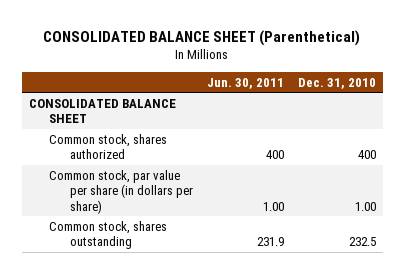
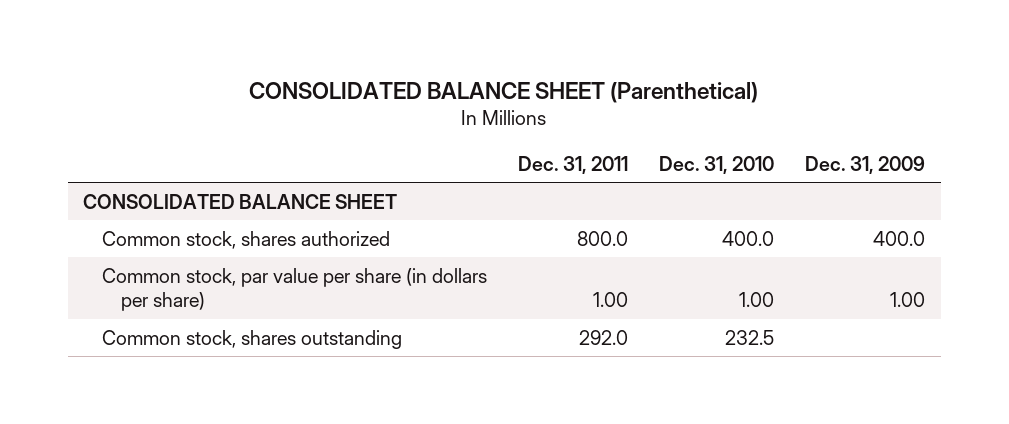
- | Jun. 30, 2011 | Dec. 31, 2010
+ | Dec. 31, 2011 | Dec. 31, 2010 | Dec. 31, 2009
- Common stock, shares authorized | 400 | 400
+ Common stock, shares authorized | 800.0 | 400.0 | 400.0

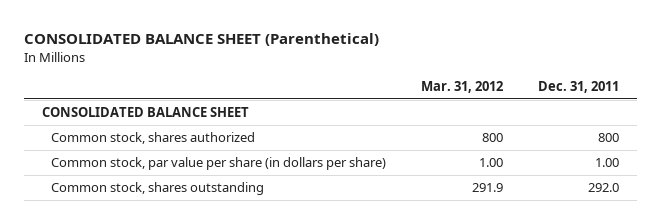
- | Dec. 31, 2011 | Dec. 31, 2010 | Dec. 31, 2009
+ | Mar. 31, 2012 | Dec. 31, 2011
- Common stock, shares authorized | 800.0 | 400.0 | 400.0
+ Common stock, shares authorized | 800 | 800

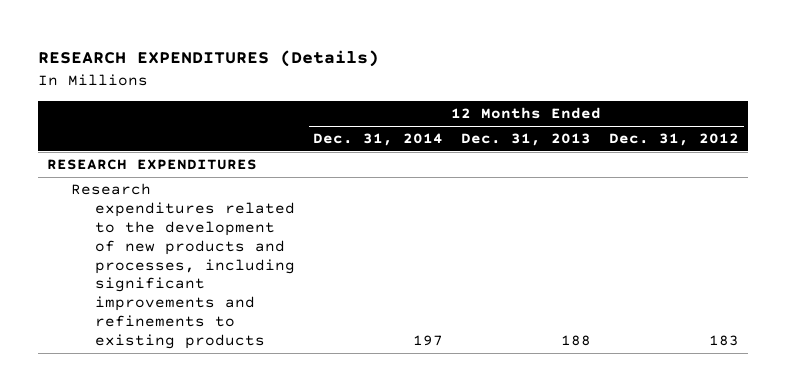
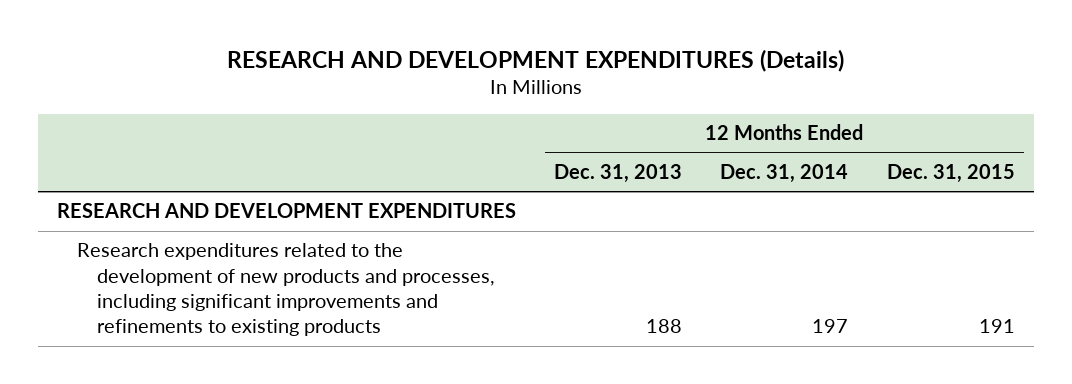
- RESEARCH EXPENDITURES (Details)
+ RESEARCH AND DEVELOPMENT EXPENDITURES (Details)
- | 12 Months Ended Dec. 31, 2014 | 12 Months Ended Dec. 31, 2013 | 12 Months Ended Dec. 31, 2012
+ | 12 Months Ended Dec. 31, 2013 | 12 Months Ended Dec. 31, 2014 | 12 Months Ended Dec. 31, 2015
- RESEARCH EXPENDITURES
+ RESEARCH AND DEVELOPMENT EXPENDITURES

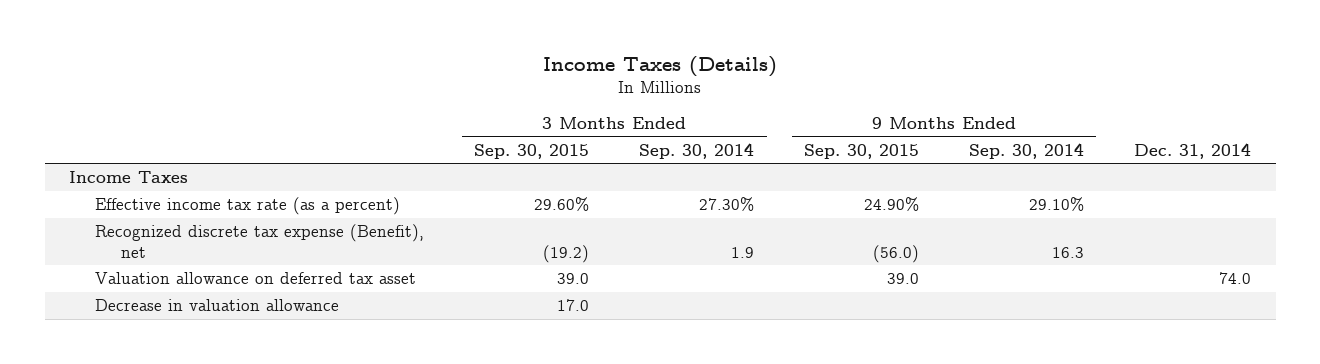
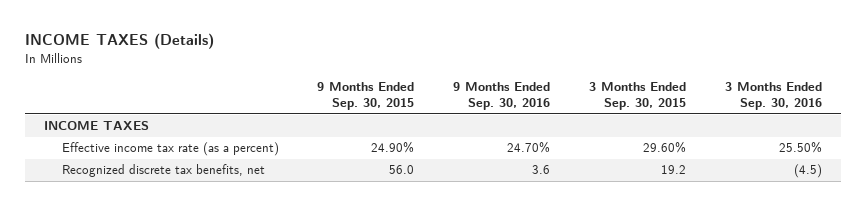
- Income Taxes (Details)
+ INCOME TAXES (Details)
- | 3 Months Ended Sep. 30, 2015 | 3 Months Ended Sep. 30, 2014 | 9 Months Ended Sep. 30, 2015 | 9 Months Ended Sep. 30, 2014 | Dec. 31, 2014
+ | 9 Months Ended Sep. 30, 2015 | 9 Months Ended Sep. 30, 2016 | 3 Months Ended Sep. 30, 2015 | 3 Months Ended Sep. 30, 2016
- Income Taxes
+ INCOME TAXES
- Recognized discrete tax expense (Benefit), net | (19.2) | 1.9 | (56.0) | 16.3 |
- Valuation allowance on deferred tax asset | 39.0 | | 39.0 | | 74.0
- Decrease in valuation allowance | 17.0 | | | |
+ Recognized discrete tax benefits, net | 56.0 | 3.6 | 19.2 | (4.5)

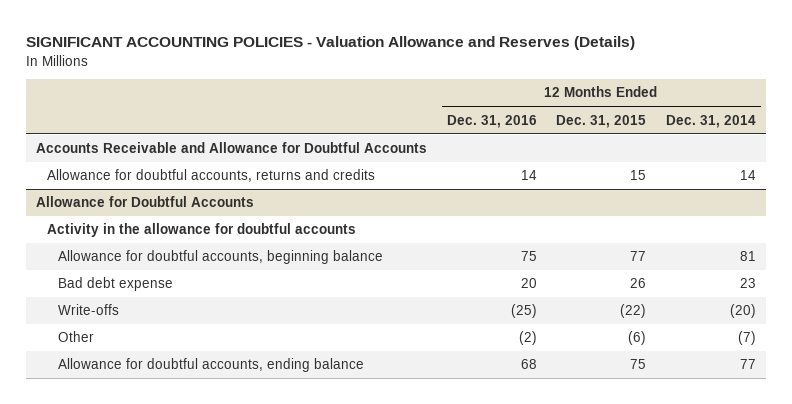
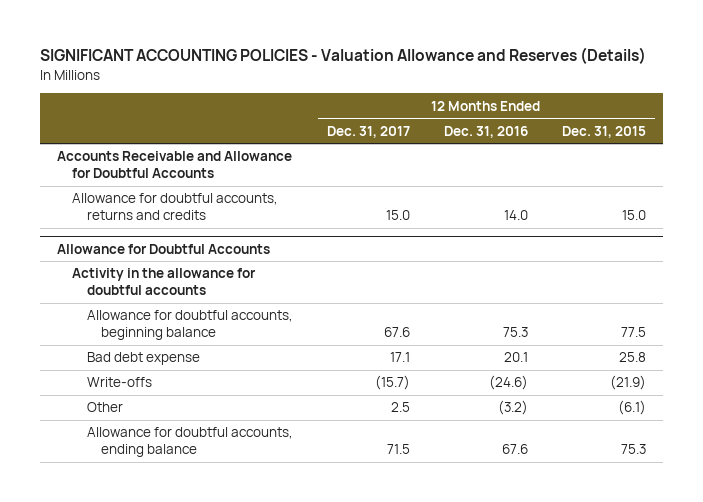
- | 12 Months Ended Dec. 31, 2016 | 12 Months Ended Dec. 31, 2015 | 12 Months Ended Dec. 31, 2014
+ | 12 Months Ended Dec. 31, 2017 | 12 Months Ended Dec. 31, 2016 | 12 Months Ended Dec. 31, 2015
- Allowance for doubtful accounts, returns and credits | 14 | 15 | 14
+ Allowance for doubtful accounts, returns and credits | 15.0 | 14.0 | 15.0
@ Allowance for Doubtful Accounts
- Allowance for doubtful accounts, beginning balance | 75 | 77 | 81
- Bad debt expense | 20 | 26 | 23
- Write-offs | (25) | (22) | (20)
- Other | (2) | (6) | (7)
- Allowance for doubtful accounts, ending balance | 68 | 75 | 77
+ Allowance for doubtful accounts, beginning balance | 67.6 | 75.3 | 77.5
+ Bad debt expense | 17.1 | 20.1 | 25.8
+ Write-offs | (15.7) | (24.6) | (21.9)
+ Other | 2.5 | (3.2) | (6.1)
+ Allowance for doubtful accounts, ending balance | 71.5 | 67.6 | 75.3

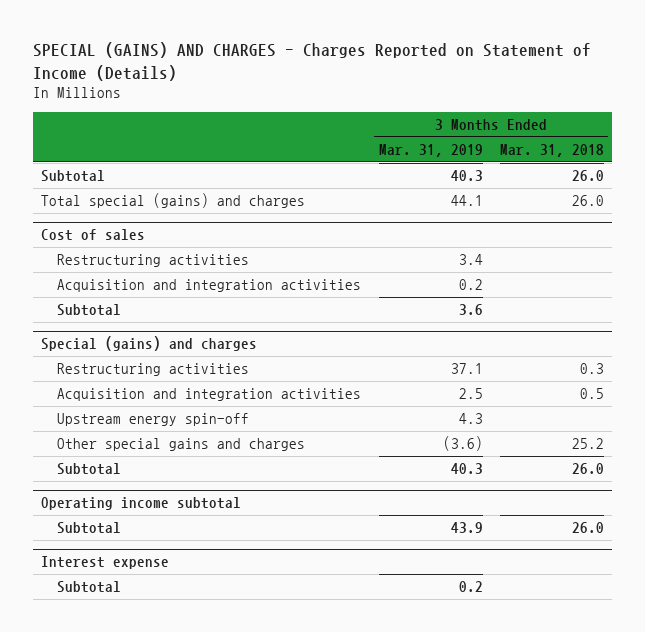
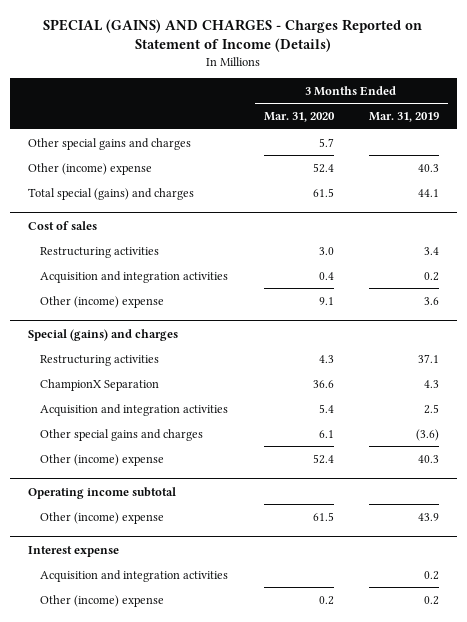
- | 3 Months Ended Mar. 31, 2019 | 3 Months Ended Mar. 31, 2018
+ | 3 Months Ended Mar. 31, 2020 | 3 Months Ended Mar. 31, 2019
- Subtotal | 40.3 | 26.0
+ Other special gains and charges | 5.7 |
+ Other (income) expense | 52.4 | 40.3
@ Cost of sales
- Subtotal | 3.6 |
+ Other (income) expense | 9.1 | 3.6
@ Special (gains) and charges
+ ChampionX Separation | 36.6 | 4.3
- Upstream energy spin-off | 4.3 |
- Subtotal | 40.3 | 26.0
+ Other (income) expense | 52.4 | 40.3
@ Operating income subtotal
- Subtotal | 43.9 | 26.0
+ Other (income) expense | 61.5 | 43.9
@ Interest expense
- Subtotal | 0.2 |
+ Acquisition and integration activities | | 0.2
+ Other (income) expense | 0.2 | 0.2

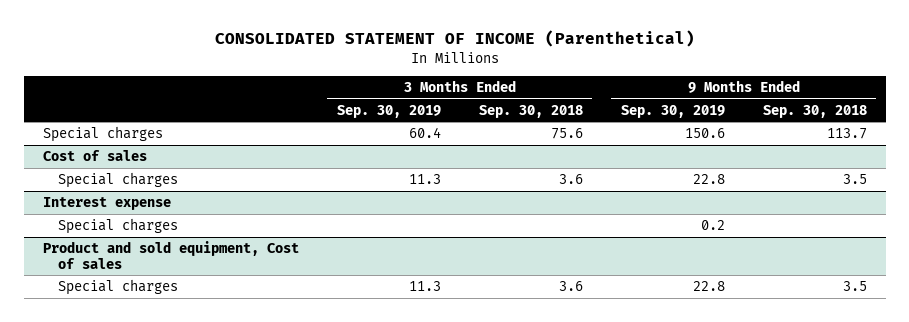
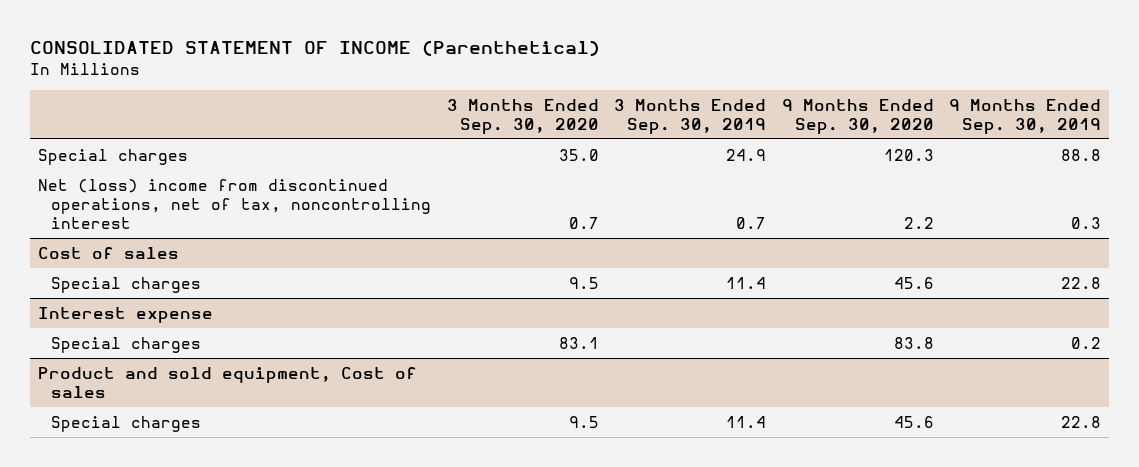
- | 3 Months Ended Sep. 30, 2019 | 3 Months Ended Sep. 30, 2018 | 9 Months Ended Sep. 30, 2019 | 9 Months Ended Sep. 30, 2018
+ | 3 Months Ended Sep. 30, 2020 | 3 Months Ended Sep. 30, 2019 | 9 Months Ended Sep. 30, 2020 | 9 Months Ended Sep. 30, 2019
- Special charges | 60.4 | 75.6 | 150.6 | 113.7
+ Special charges | 35.0 | 24.9 | 120.3 | 88.8
+ Net (loss) income from discontinued operations, net of tax, noncontrolling interest | 0.7 | 0.7 | 2.2 | 0.3
@ Cost of sales
- Special charges | 11.3 | 3.6 | 22.8 | 3.5
+ Special charges | 9.5 | 11.4 | 45.6 | 22.8
@ Product and sold equipment, Cost of sales
- Special charges | 11.3 | 3.6 | 22.8 | 3.5
+ Special charges | 9.5 | 11.4 | 45.6 | 22.8

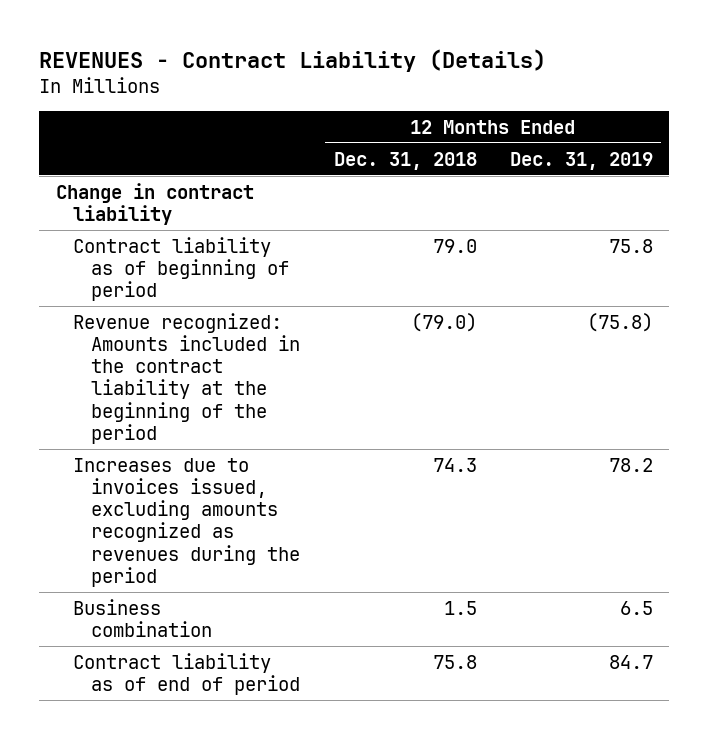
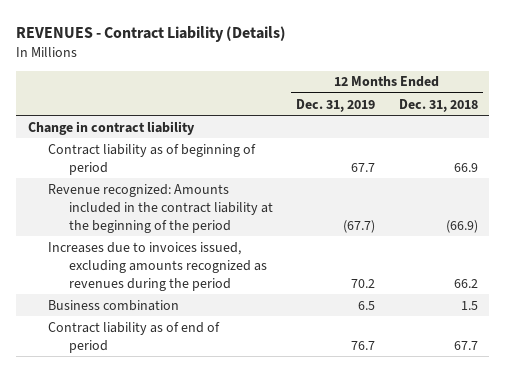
- | 12 Months Ended Dec. 31, 2018 | 12 Months Ended Dec. 31, 2019
+ | 12 Months Ended Dec. 31, 2019 | 12 Months Ended Dec. 31, 2018
- Contract liability as of beginning of period | 79.0 | 75.8
- Revenue recognized: Amounts included in the contract liability at the beginning of the period | (79.0) | (75.8)
- Increases due to invoices issued, excluding amounts recognized as revenues during the period | 74.3 | 78.2
+ Contract liability as of beginning of period | 67.7 | 66.9
+ Revenue recognized: Amounts included in the contract liability at the beginning of the period | (67.7) | (66.9)
+ Increases due to invoices issued, excluding amounts recognized as revenues during the period | 70.2 | 66.2
- Contract liability as of end of period | 75.8 | 84.7
+ Contract liability as of end of period | 76.7 | 67.7

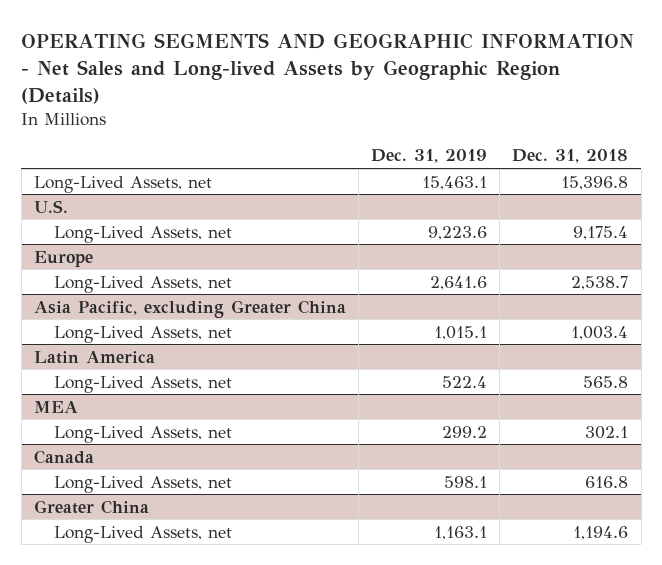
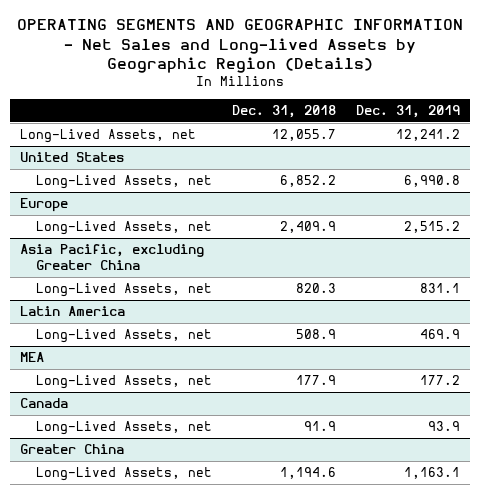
- | Dec. 31, 2019 | Dec. 31, 2018
+ | Dec. 31, 2018 | Dec. 31, 2019
- Long-Lived Assets, net | 15,463.1 | 15,396.8
- U.S.
- Long-Lived Assets, net | 9,223.6 | 9,175.4
+ Long-Lived Assets, net | 12,055.7 | 12,241.2
+ United States
+ Long-Lived Assets, net | 6,852.2 | 6,990.8
@ Europe
- Long-Lived Assets, net | 2,641.6 | 2,538.7
+ Long-Lived Assets, net | 2,409.9 | 2,515.2
@ Asia Pacific, excluding Greater China
- Long-Lived Assets, net | 1,015.1 | 1,003.4
+ Long-Lived Assets, net | 820.3 | 831.1
@ Latin America
- Long-Lived Assets, net | 522.4 | 565.8
+ Long-Lived Assets, net | 508.9 | 469.9
@ MEA
- Long-Lived Assets, net | 299.2 | 302.1
+ Long-Lived Assets, net | 177.9 | 177.2
@ Canada
- Long-Lived Assets, net | 598.1 | 616.8
+ Long-Lived Assets, net | 91.9 | 93.9

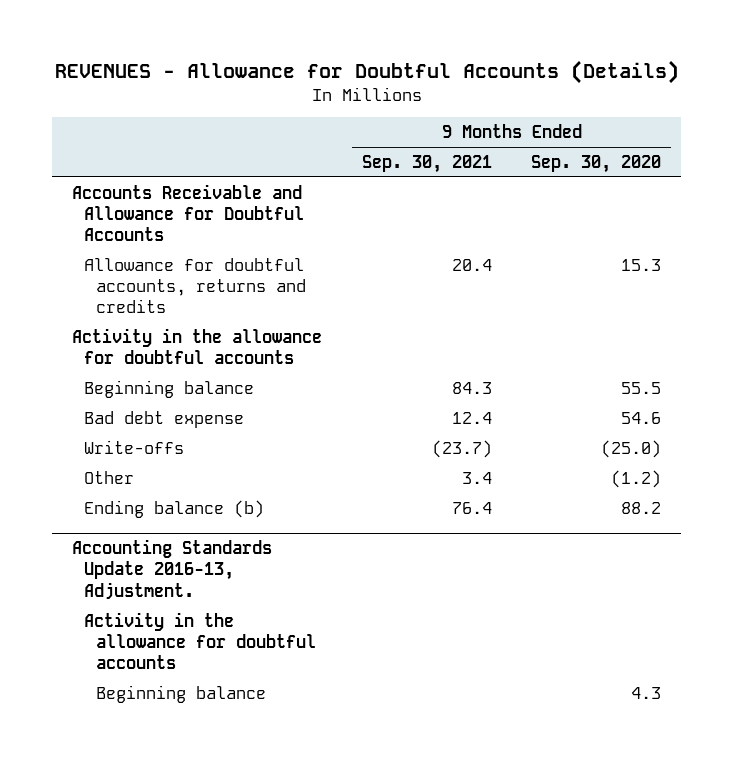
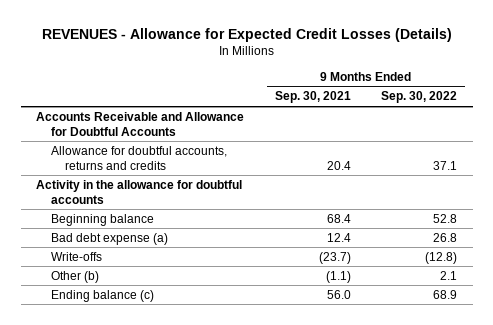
- REVENUES - Allowance for Doubtful Accounts (Details)
+ REVENUES - Allowance for Expected Credit Losses (Details)
- | 9 Months Ended Sep. 30, 2021 | 9 Months Ended Sep. 30, 2020
+ | 9 Months Ended Sep. 30, 2021 | 9 Months Ended Sep. 30, 2022
- Beginning balance | 84.3 | 55.5
- Bad debt expense | 12.4 | 54.6
+ Beginning balance | 68.4 | 52.8
+ Bad debt expense (a) | 12.4 | 26.8
- Other | 3.4 | (1.2)
- Ending balance (b) | 76.4 | 88.2
- Accounting Standards Update 2016-13, Adjustment.
- Activity in the allowance for doubtful accounts
- Beginning balance | | 4.3
+ Other (b) | (1.1) | 2.1
+ Ending balance (c) | 56.0 | 68.9

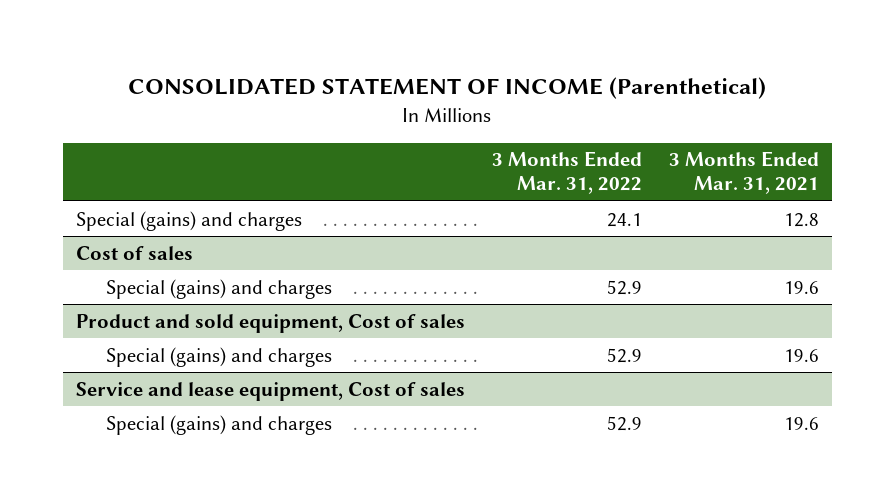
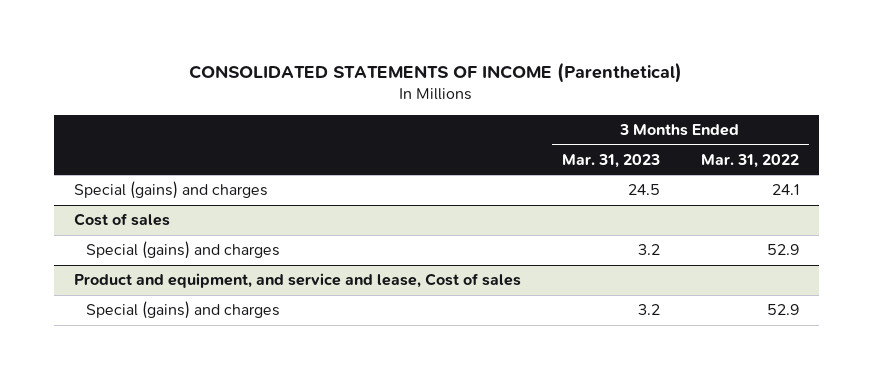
- CONSOLIDATED STATEMENT OF INCOME (Parenthetical)
+ CONSOLIDATED STATEMENTS OF INCOME (Parenthetical)
- | 3 Months Ended Mar. 31, 2022 | 3 Months Ended Mar. 31, 2021
+ | 3 Months Ended Mar. 31, 2023 | 3 Months Ended Mar. 31, 2022
- Product and sold equipment, Cost of sales
- Special (gains) and charges | 52.9 | 19.6
- Service and lease equipment, Cost of sales
+ Product and equipment, and service and lease, Cost of sales

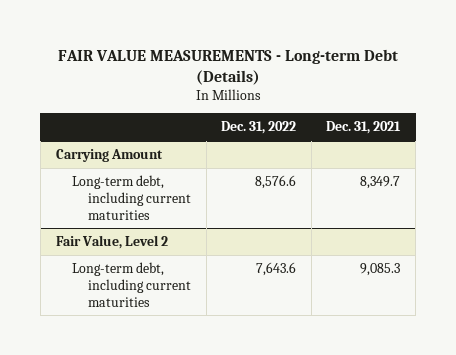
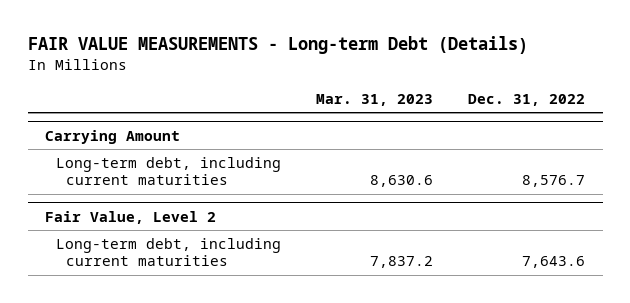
- | Dec. 31, 2022 | Dec. 31, 2021
+ | Mar. 31, 2023 | Dec. 31, 2022
@ Carrying Amount
- Long-term debt, including current maturities | 8,576.6 | 8,349.7
+ Long-term debt, including current maturities | 8,630.6 | 8,576.7

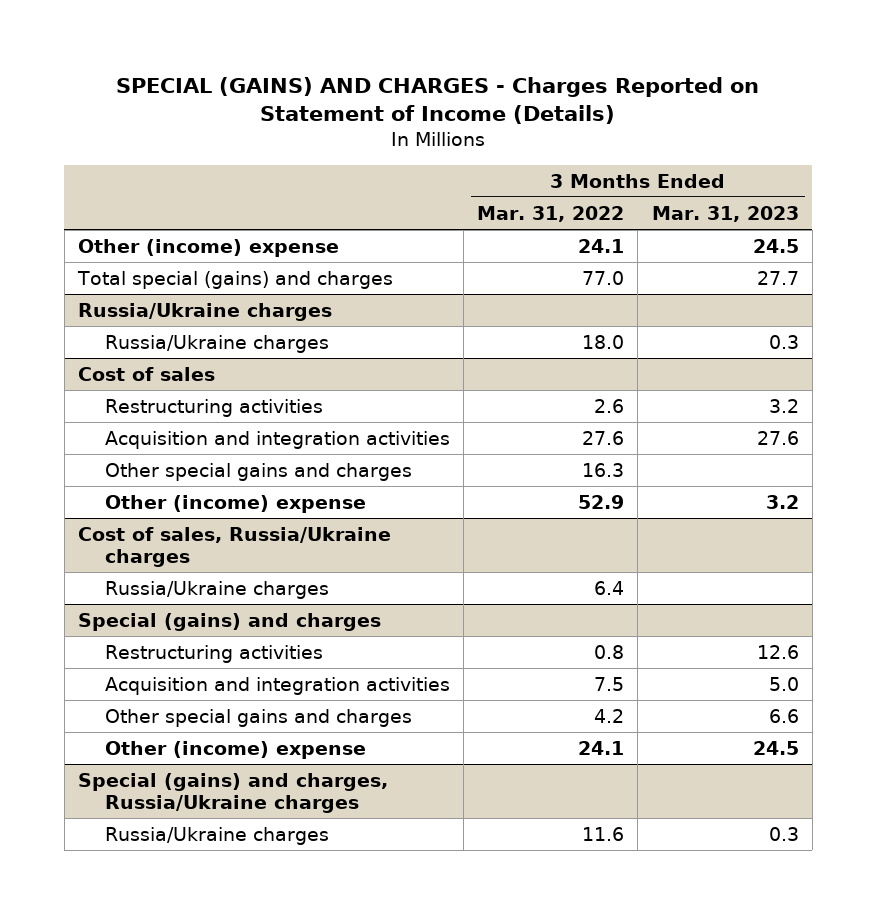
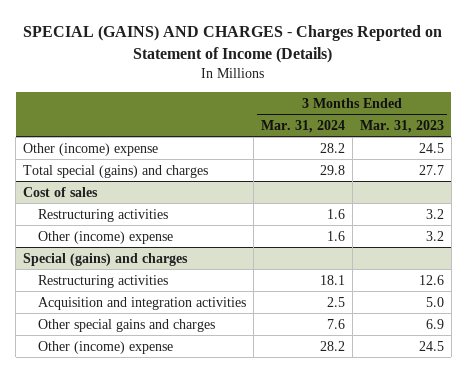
- | 3 Months Ended Mar. 31, 2022 | 3 Months Ended Mar. 31, 2023
+ | 3 Months Ended Mar. 31, 2024 | 3 Months Ended Mar. 31, 2023
- Russia/Ukraine charges
- Russia/Ukraine charges | 18.0 | 0.3
@ Cost of sales
- Acquisition and integration activities | 27.6 | 27.6
- Other special gains and charges | 16.3 |
- Cost of sales, Russia/Ukraine charges
- Russia/Ukraine charges | 6.4 |
@ Special (gains) and charges
- Other special gains and charges | 4.2 | 6.6
+ Other special gains and charges | 7.6 | 6.9
- Special (gains) and charges, Russia/Ukraine charges
- Russia/Ukraine charges | 11.6 | 0.3

